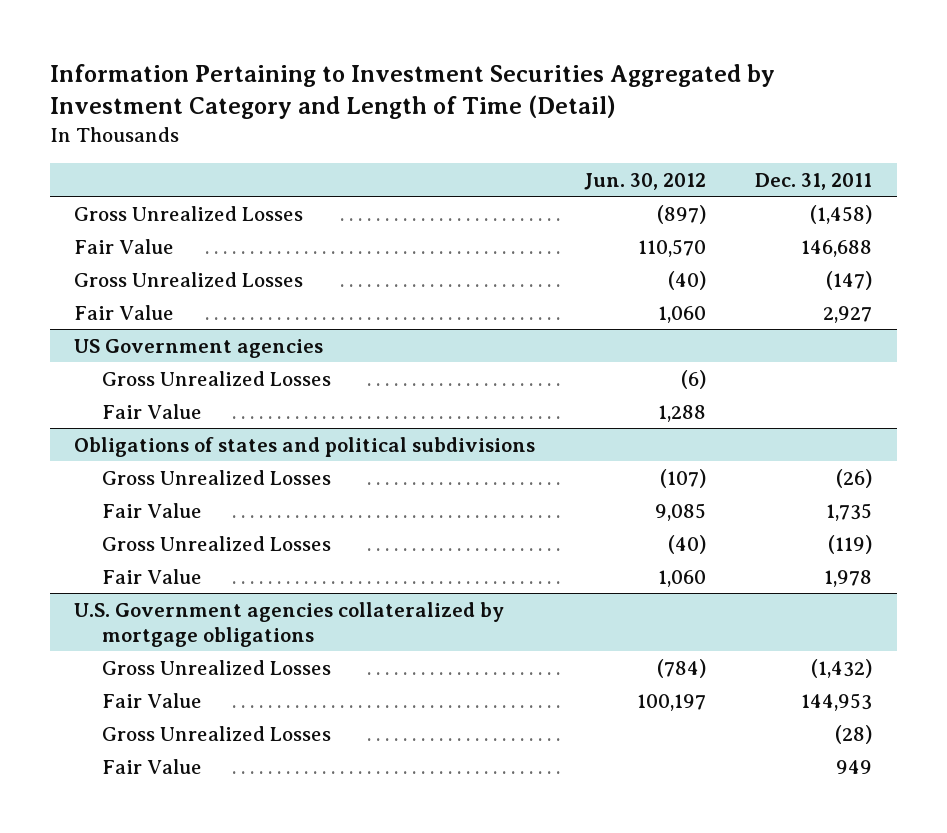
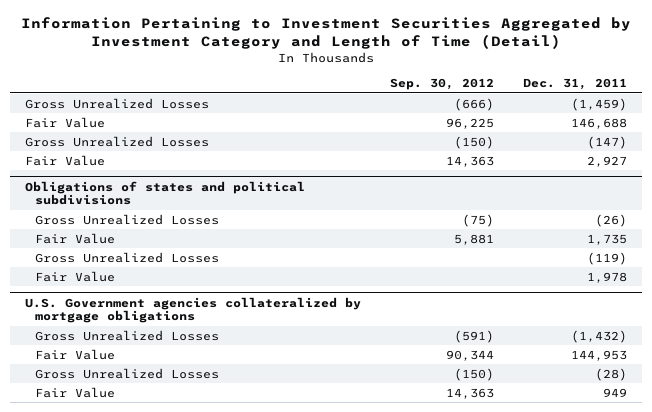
- | Jun. 30, 2012 | Dec. 31, 2011
+ | Sep. 30, 2012 | Dec. 31, 2011
- Gross Unrealized Losses | (897) | (1,458)
+ Gross Unrealized Losses | (666) | (1,459)
- US Government agencies
- Gross Unrealized Losses | (6) |
- Fair Value | 1,288 |

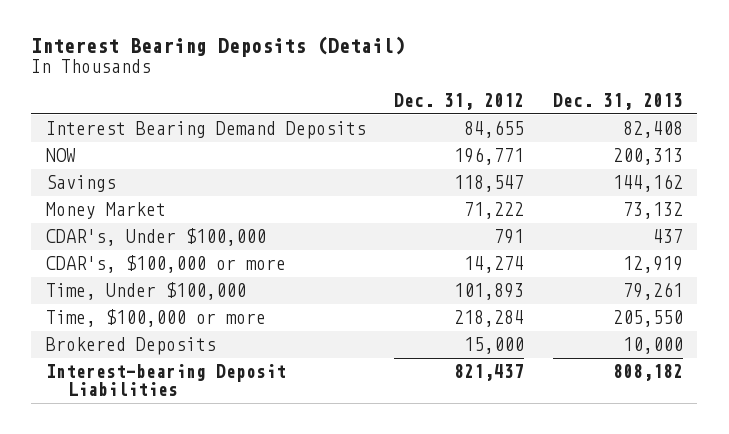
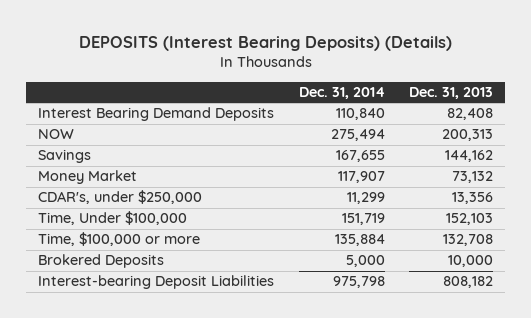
- Interest Bearing Deposits (Detail)
+ DEPOSITS (Interest Bearing Deposits) (Details)
- | Dec. 31, 2012 | Dec. 31, 2013
+ | Dec. 31, 2014 | Dec. 31, 2013
- CDAR's, Under $100,000 | 791 | 437
- CDAR's, $100,000 or more | 14,274 | 12,919
- Time, Under $100,000 | 101,893 | 79,261
- Time, $100,000 or more | 218,284 | 205,550
+ CDAR's, under $250,000 | 11,299 | 13,356
+ Time, Under $100,000 | 151,719 | 152,103
+ Time, $100,000 or more | 135,884 | 132,708

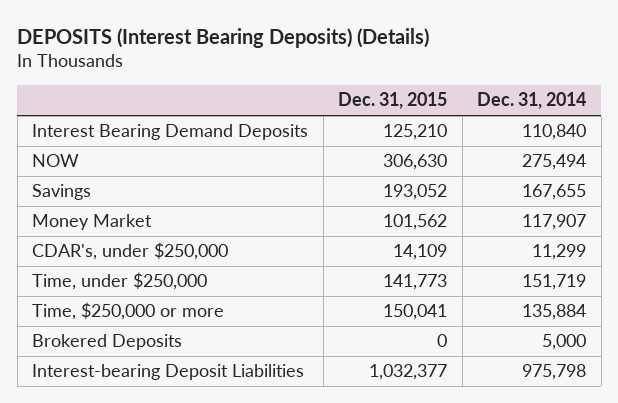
- | Dec. 31, 2014 | Dec. 31, 2013
+ | Dec. 31, 2015 | Dec. 31, 2014
- Time, Under $100,000 | 151,719 | 152,103
- Time, $100,000 or more | 135,884 | 132,708
+ Time, under $250,000 | 141,773 | 151,719
+ Time, $250,000 or more | 150,041 | 135,884

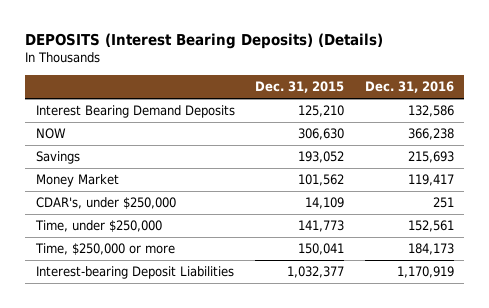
- | Dec. 31, 2015 | Dec. 31, 2014
+ | Dec. 31, 2015 | Dec. 31, 2016
- Brokered Deposits | 0 | 5,000

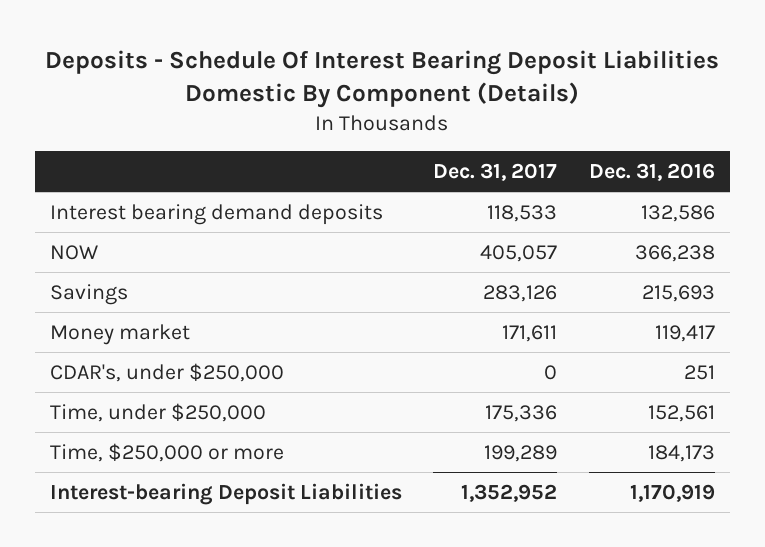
- DEPOSITS (Interest Bearing Deposits) (Details)
+ Deposits - Schedule Of Interest Bearing Deposit Liabilities Domestic By Component (Details)
- | Dec. 31, 2015 | Dec. 31, 2016
+ | Dec. 31, 2017 | Dec. 31, 2016
- Interest Bearing Demand Deposits | 125,210 | 132,586
+ Interest bearing demand deposits | 118,533 | 132,586
- Money Market | 101,562 | 119,417
+ Money market | 171,611 | 119,417

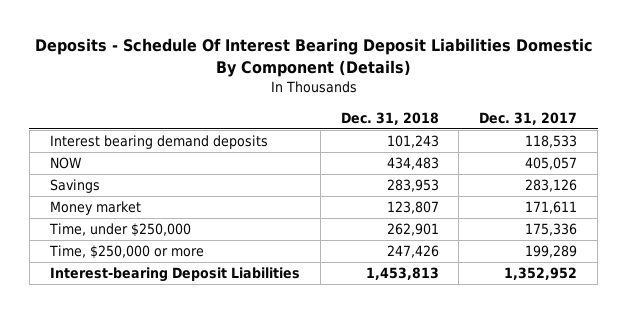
- | Dec. 31, 2017 | Dec. 31, 2016
+ | Dec. 31, 2018 | Dec. 31, 2017
- CDAR's, under $250,000 | 0 | 251

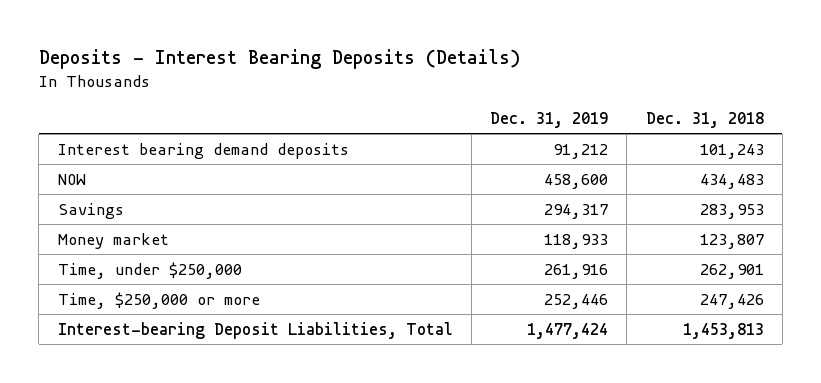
- Deposits - Schedule Of Interest Bearing Deposit Liabilities Domestic By Component (Details)
+ Deposits - Interest Bearing Deposits (Details)
- | Dec. 31, 2018 | Dec. 31, 2017
+ | Dec. 31, 2019 | Dec. 31, 2018
- Interest-bearing Deposit Liabilities | 1,453,813 | 1,352,952
+ Interest-bearing Deposit Liabilities, Total | 1,477,424 | 1,453,813

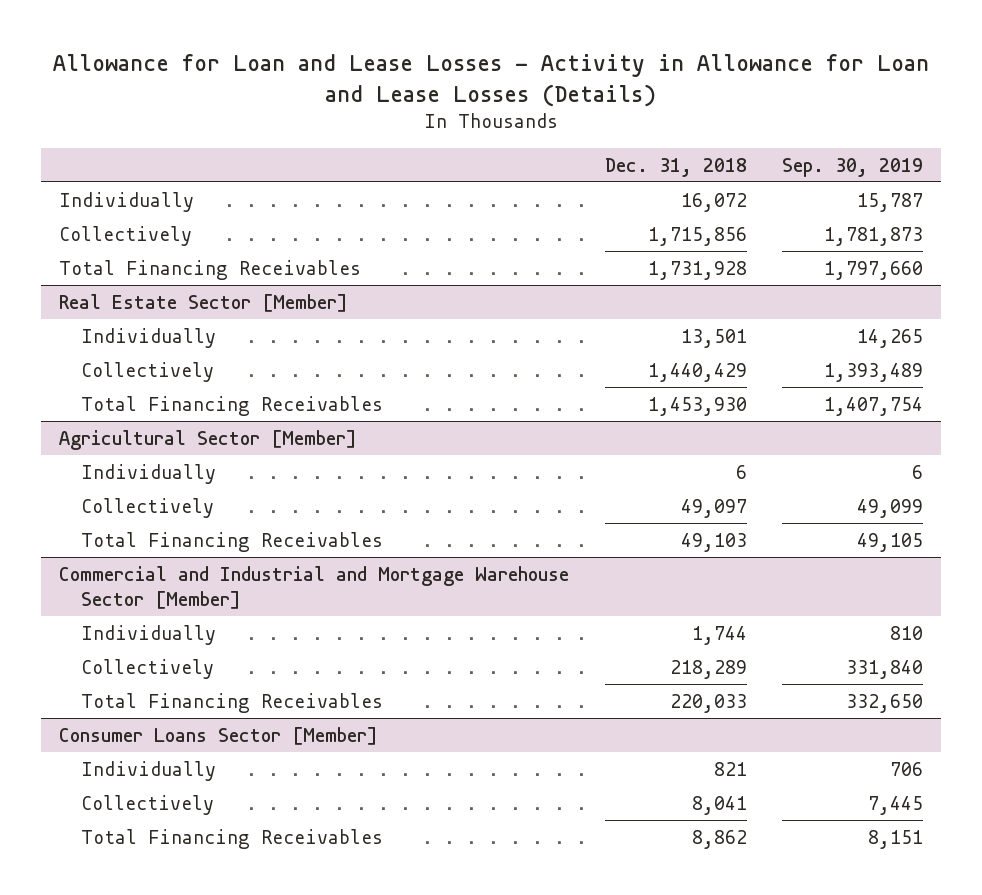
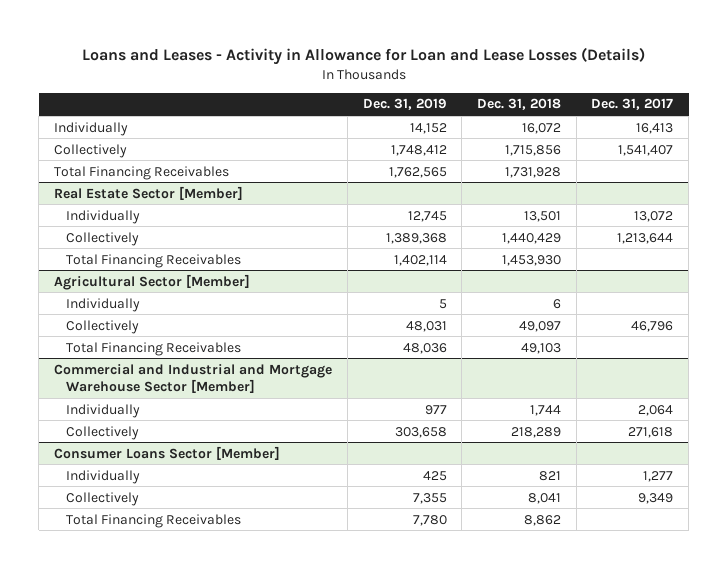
- Allowance for Loan and Lease Losses - Activity in Allowance for Loan and Lease Losses (Details)
+ Loans and Leases - Activity in Allowance for Loan and Lease Losses (Details)
- | Dec. 31, 2018 | Sep. 30, 2019
+ | Dec. 31, 2019 | Dec. 31, 2018 | Dec. 31, 2017
@ Commercial and Industrial and Mortgage Warehouse Sector [Member]
- Total Financing Receivables | 220,033 | 332,650

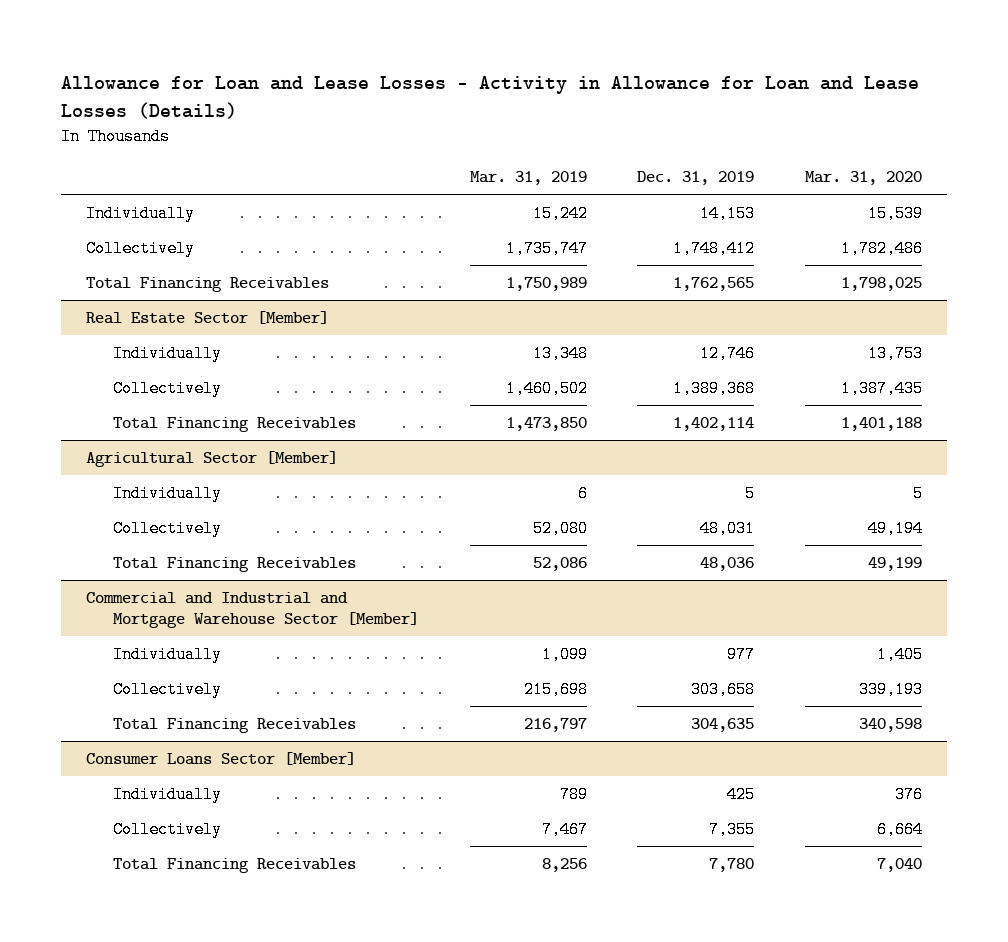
- Loans and Leases - Activity in Allowance for Loan and Lease Losses (Details)
+ Allowance for Loan and Lease Losses - Activity in Allowance for Loan and Lease Losses (Details)
- | Dec. 31, 2019 | Dec. 31, 2018 | Dec. 31, 2017
+ | Mar. 31, 2019 | Dec. 31, 2019 | Mar. 31, 2020
- Individually | 14,152 | 16,072 | 16,413
+ Individually | 15,242 | 14,153 | 15,539
@ Real Estate Sector [Member]
- Individually | 12,745 | 13,501 | 13,072
+ Individually | 13,348 | 12,746 | 13,753
@ Commercial and Industrial and Mortgage Warehouse Sector [Member]
+ Total Financing Receivables | 216,797 | 304,635 | 340,598

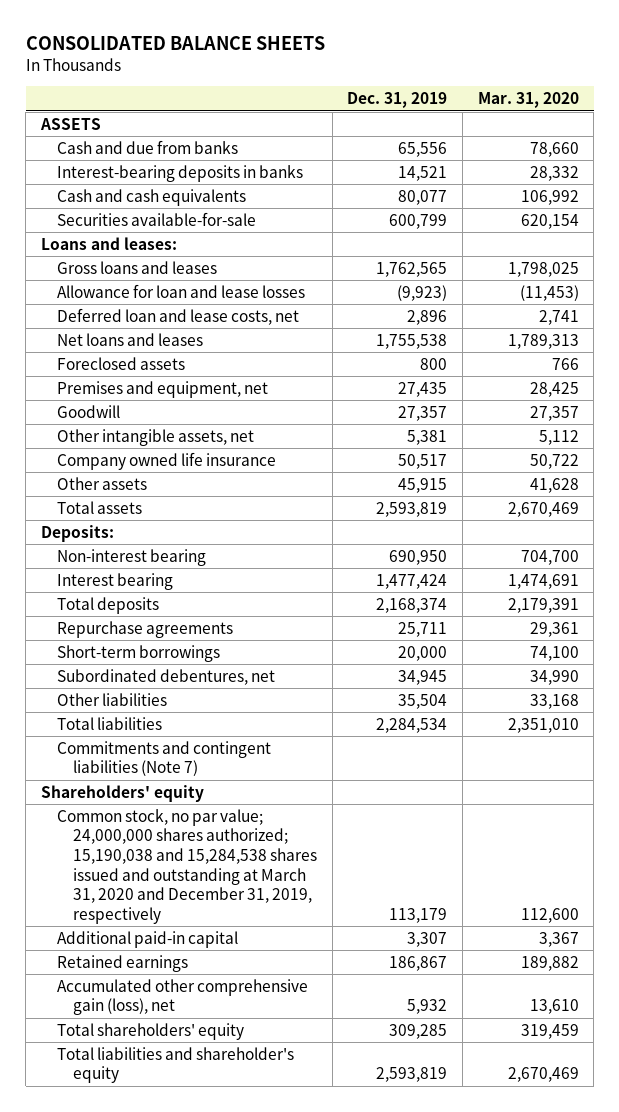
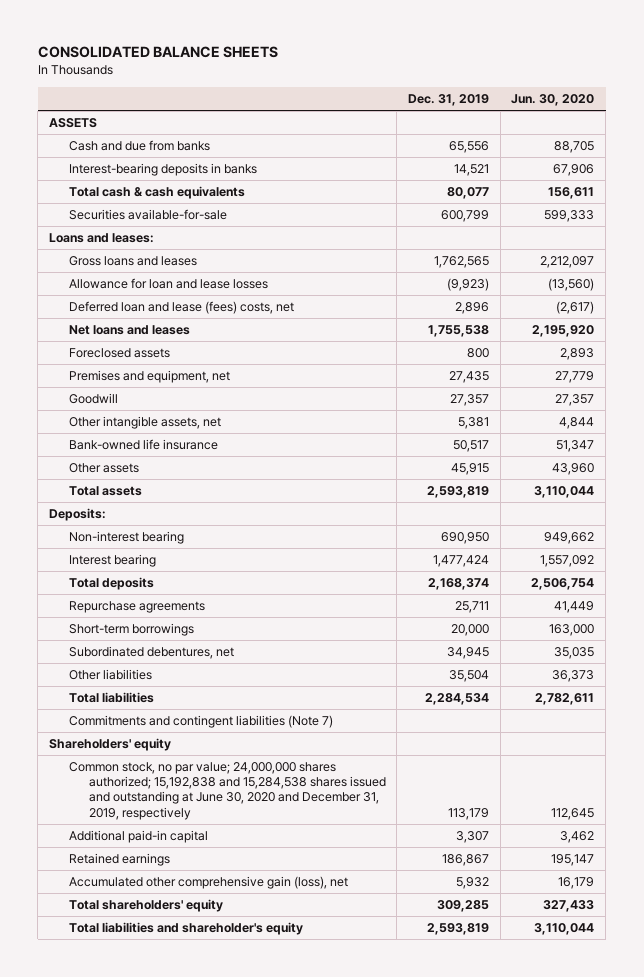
- | Dec. 31, 2019 | Mar. 31, 2020
+ | Dec. 31, 2019 | Jun. 30, 2020
- Cash and cash equivalents | 80,077 | 106,992
+ Total cash & cash equivalents | 80,077 | 156,611
- Deferred loan and lease costs, net | 2,896 | 2,741
+ Deferred loan and lease (fees) costs, net | 2,896 | (2,617)
- Company owned life insurance | 50,517 | 50,722
+ Bank-owned life insurance | 50,517 | 51,347
- Common stock, no par value; 24,000,000 shares authorized; 15,190,038 and 15,284,538 shares issued and outstanding at March 31, 2020 and December 31, 2019, respectively | 113,179 | 112,600
+ Common stock, no par value; 24,000,000 shares authorized; 15,192,838 and 15,284,538 shares issued and outstanding at June 30, 2020 and December 31, 2019, respectively | 113,179 | 112,645

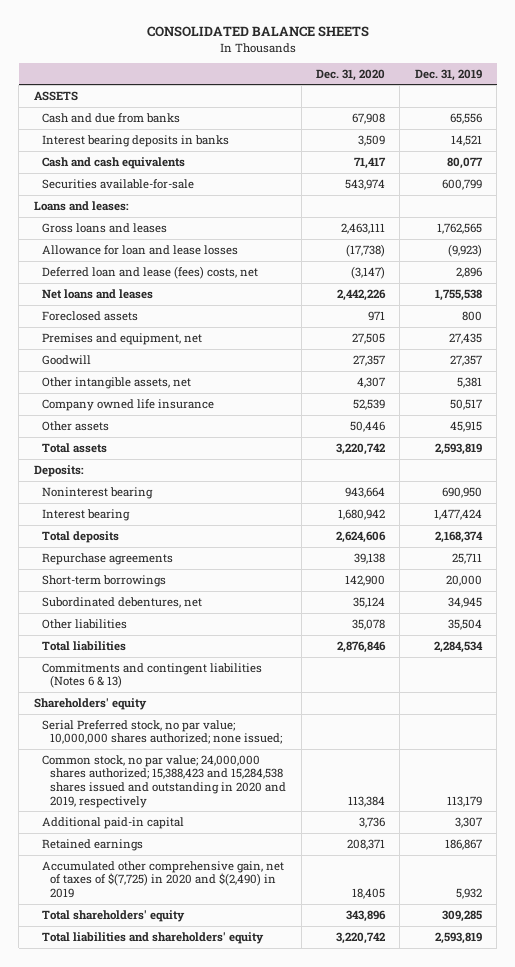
- | Dec. 31, 2019 | Jun. 30, 2020
+ | Dec. 31, 2020 | Dec. 31, 2019
- Interest-bearing deposits in banks | 14,521 | 67,906
- Total cash & cash equivalents | 80,077 | 156,611
+ Interest bearing deposits in banks | 3,509 | 14,521
+ Cash and cash equivalents | 71,417 | 80,077
- Bank-owned life insurance | 50,517 | 51,347
+ Company owned life insurance | 52,539 | 50,517
- Non-interest bearing | 690,950 | 949,662
+ Noninterest bearing | 943,664 | 690,950
- Commitments and contingent liabilities (Note 7)
+ Commitments and contingent liabilities (Notes 6 & 13)
- Common stock, no par value; 24,000,000 shares authorized; 15,192,838 and 15,284,538 shares issued and outstanding at June 30, 2020 and December 31, 2019, respectively | 113,179 | 112,645
+ Serial Preferred stock, no par value; 10,000,000 shares authorized; none issued;
+ Common stock, no par value; 24,000,000 shares authorized; 15,388,423 and 15,284,538 shares issued and outstanding in 2020 and 2019, respectively | 113,384 | 113,179
- Accumulated other comprehensive gain (loss), net | 5,932 | 16,179
+ Accumulated other comprehensive gain, net of taxes of $(7,725) in 2020 and $(2,490) in 2019 | 18,405 | 5,932
- Total liabilities and shareholder's equity | 2,593,819 | 3,110,044
+ Total liabilities and shareholders' equity | 3,220,742 | 2,593,819

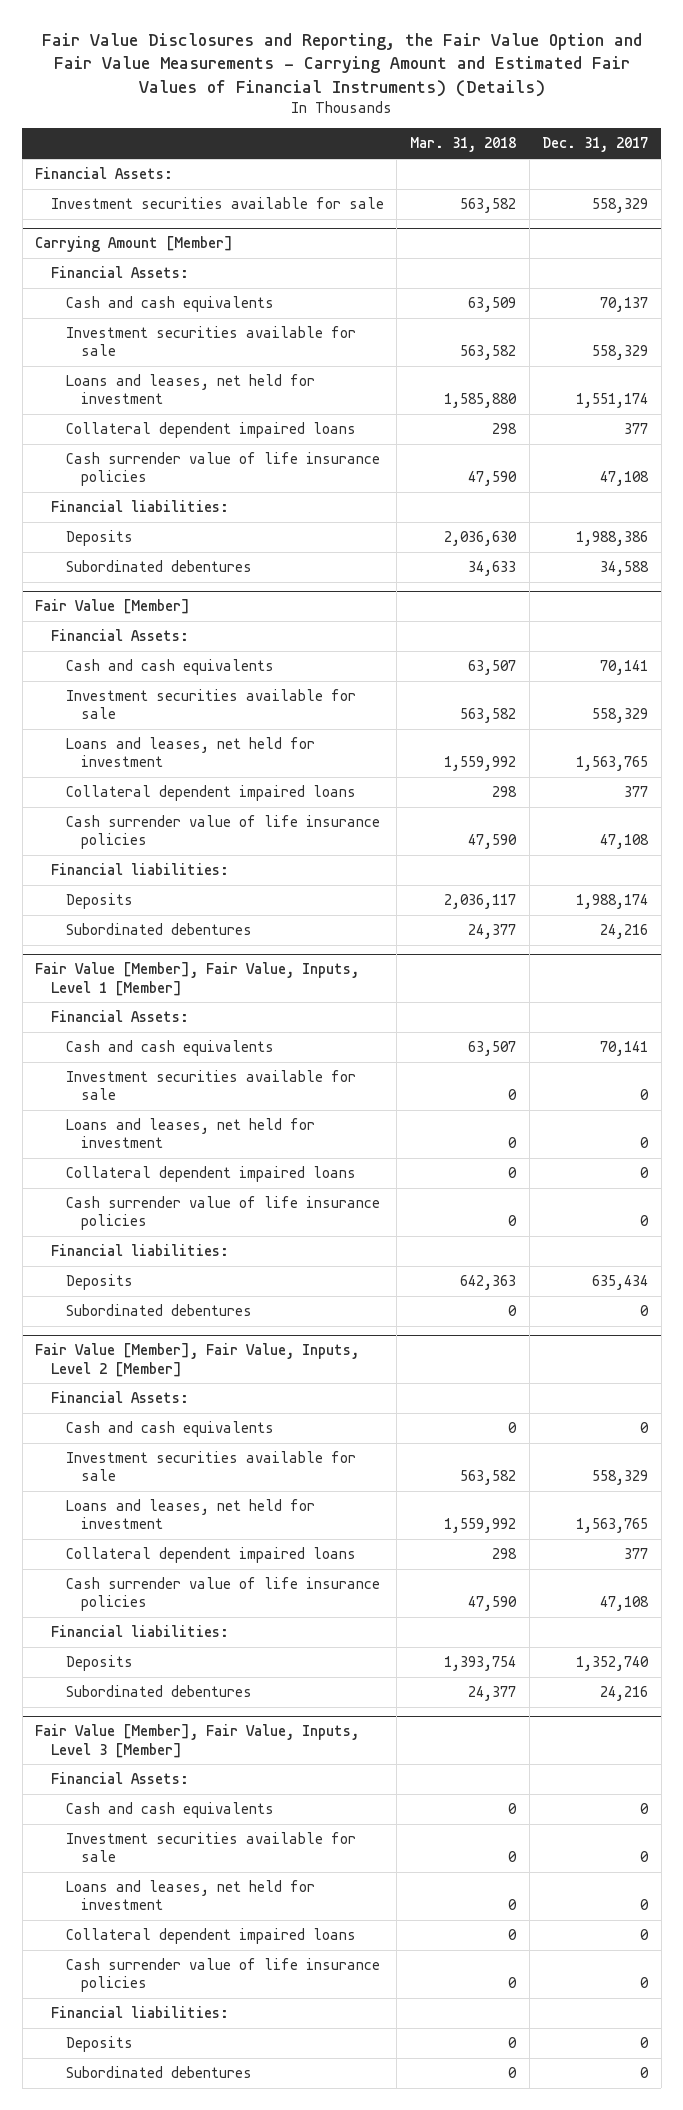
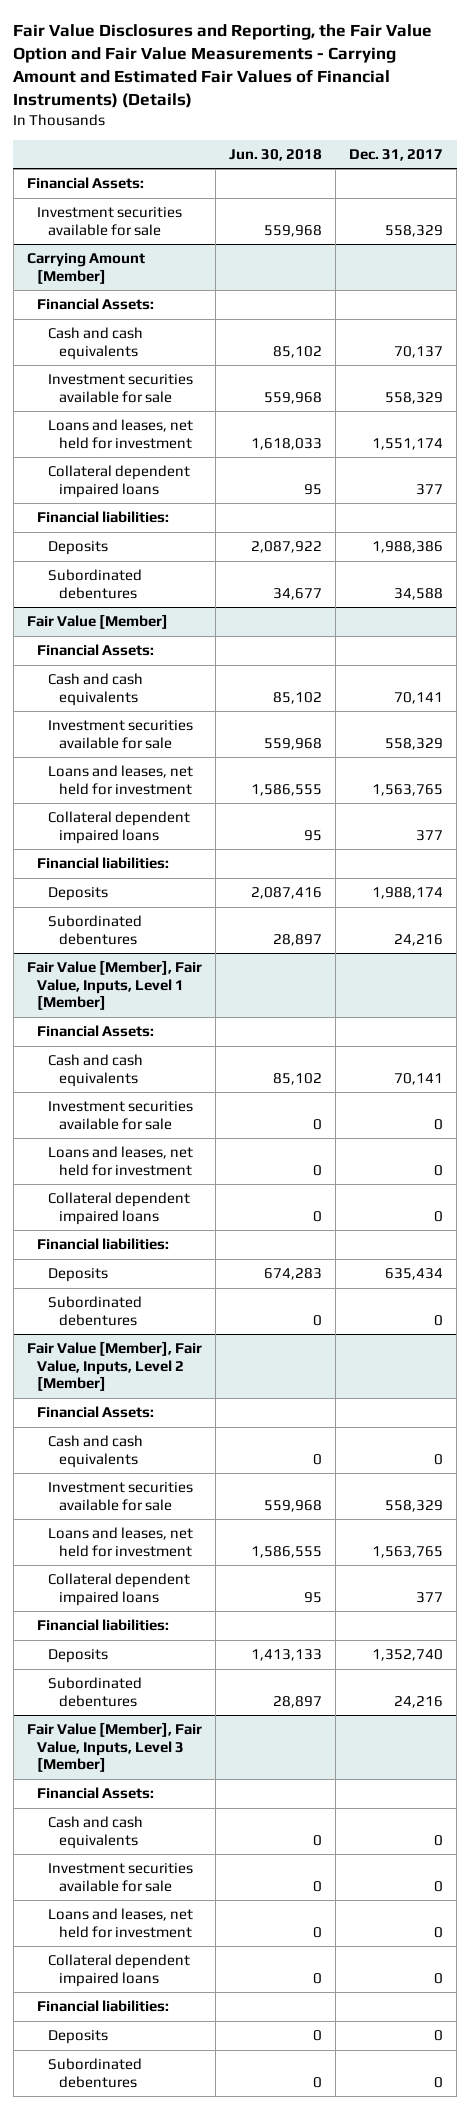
- | Mar. 31, 2018 | Dec. 31, 2017
+ | Jun. 30, 2018 | Dec. 31, 2017
@ Carrying Amount [Member]
- Cash surrender value of life insurance policies | 47,590 | 47,108
@ Fair Value [Member]
- Cash surrender value of life insurance policies | 47,590 | 47,108
@ Fair Value [Member], Fair Value, Inputs, Level 1 [Member]
- Cash surrender value of life insurance policies | 0 | 0
@ Fair Value [Member], Fair Value, Inputs, Level 2 [Member]
- Cash surrender value of life insurance policies | 47,590 | 47,108
@ Fair Value [Member], Fair Value, Inputs, Level 3 [Member]
- Cash surrender value of life insurance policies | 0 | 0

